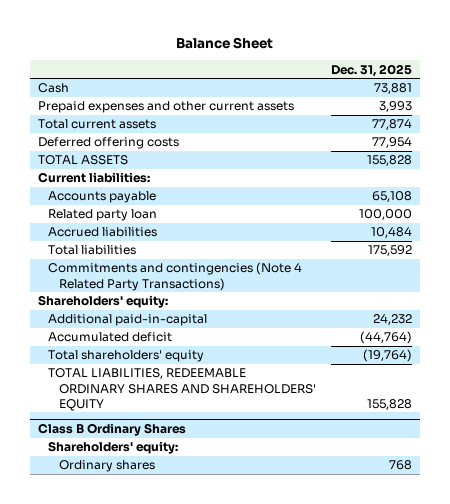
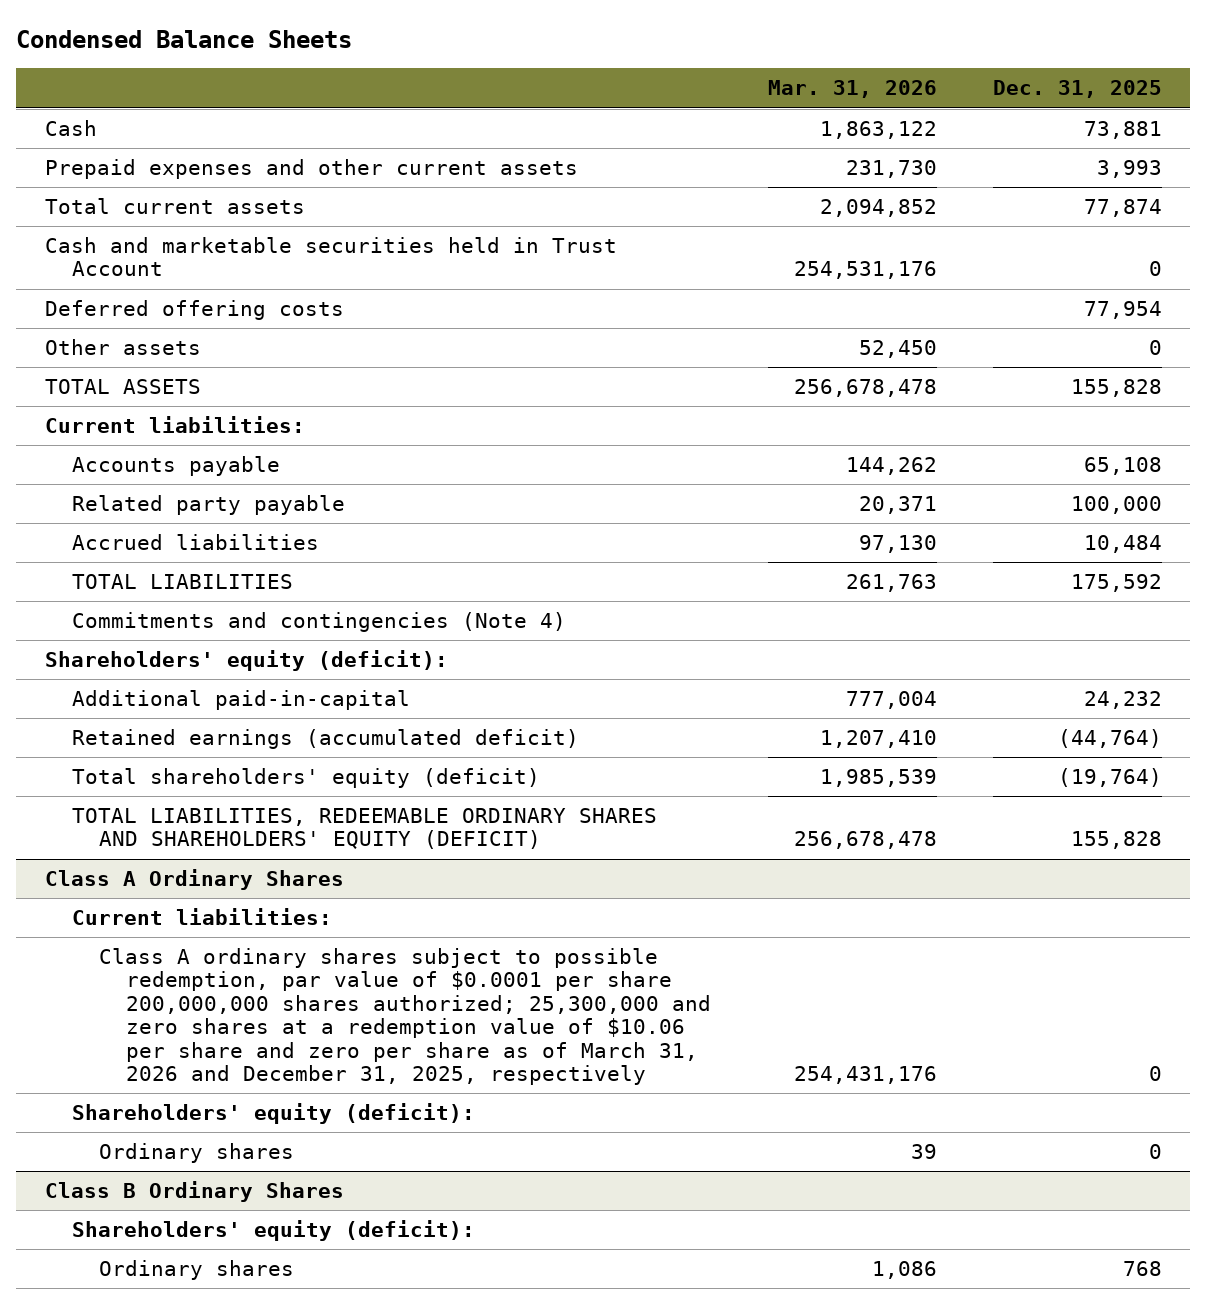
- Balance Sheet
+ Condensed Balance Sheets
- | Dec. 31, 2025
+ | Mar. 31, 2026 | Dec. 31, 2025
+ Cash and marketable securities held in Trust Account | 254,531,176 | 0
+ Other assets | 52,450 | 0
- Related party loan | 100,000
+ Related party payable | 20,371 | 100,000
- Total liabilities | 175,592
- Commitments and contingencies (Note 4 Related Party Transactions)
- Shareholders' equity:
+ TOTAL LIABILITIES | 261,763 | 175,592
+ Commitments and contingencies (Note 4)
+ Shareholders' equity (deficit):
- Accumulated deficit | (44,764)
- Total shareholders' equity | (19,764)
- TOTAL LIABILITIES, REDEEMABLE ORDINARY SHARES AND SHAREHOLDERS' EQUITY | 155,828
+ Retained earnings (accumulated deficit) | 1,207,410 | (44,764)
+ Total shareholders' equity (deficit) | 1,985,539 | (19,764)
+ TOTAL LIABILITIES, REDEEMABLE ORDINARY SHARES AND SHAREHOLDERS' EQUITY (DEFICIT) | 256,678,478 | 155,828
+ Class A Ordinary Shares
+ Current liabilities:
+ Class A ordinary shares subject to possible redemption, par value of $0.0001 per share 200,000,000 shares authorized; 25,300,000 and zero shares at a redemption value of $10.06 per share and zero per share as of March 31, 2026 and December 31, 2025, respectively | 254,431,176 | 0
+ Shareholders' equity (deficit):
+ Ordinary shares | 39 | 0
@ Class B Ordinary Shares
- Shareholders' equity:
+ Shareholders' equity (deficit):

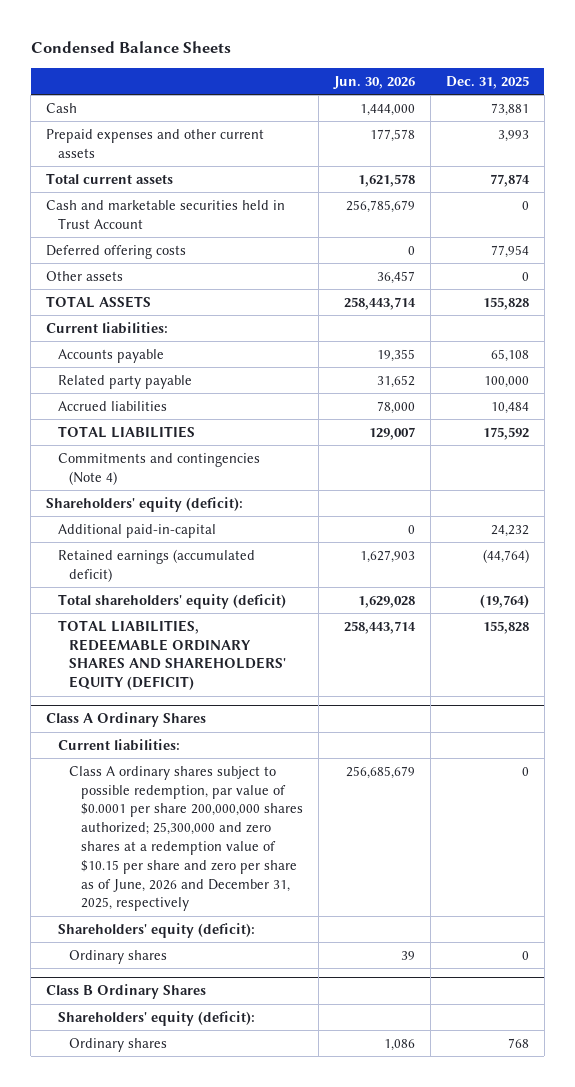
- | Mar. 31, 2026 | Dec. 31, 2025
+ | Jun. 30, 2026 | Dec. 31, 2025
@ Class A Ordinary Shares
- Class A ordinary shares subject to possible redemption, par value of $0.0001 per share 200,000,000 shares authorized; 25,300,000 and zero shares at a redemption value of $10.06 per share and zero per share as of March 31, 2026 and December 31, 2025, respectively | 254,431,176 | 0
+ Class A ordinary shares subject to possible redemption, par value of $0.0001 per share 200,000,000 shares authorized; 25,300,000 and zero shares at a redemption value of $10.15 per share and zero per share as of June, 2026 and December 31, 2025, respectively | 256,685,679 | 0

